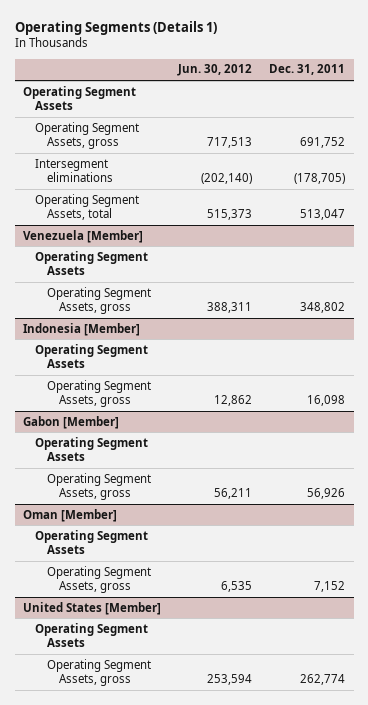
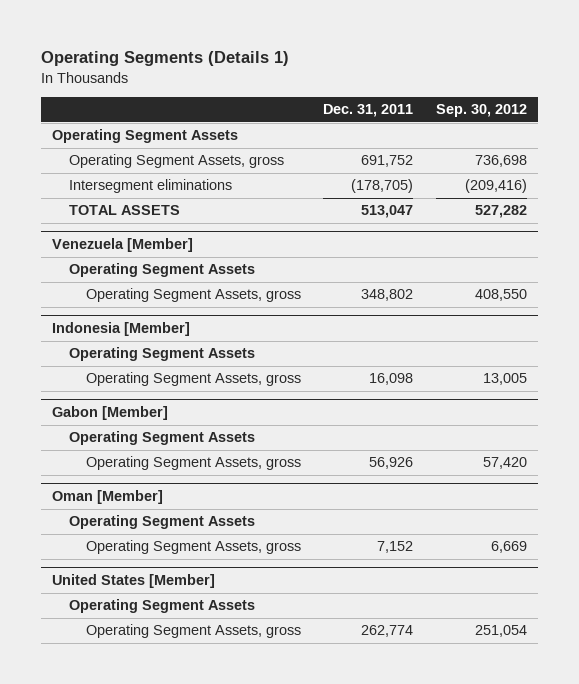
- | Jun. 30, 2012 | Dec. 31, 2011
+ | Dec. 31, 2011 | Sep. 30, 2012
- Operating Segment Assets, total | 515,373 | 513,047
+ TOTAL ASSETS | 513,047 | 527,282

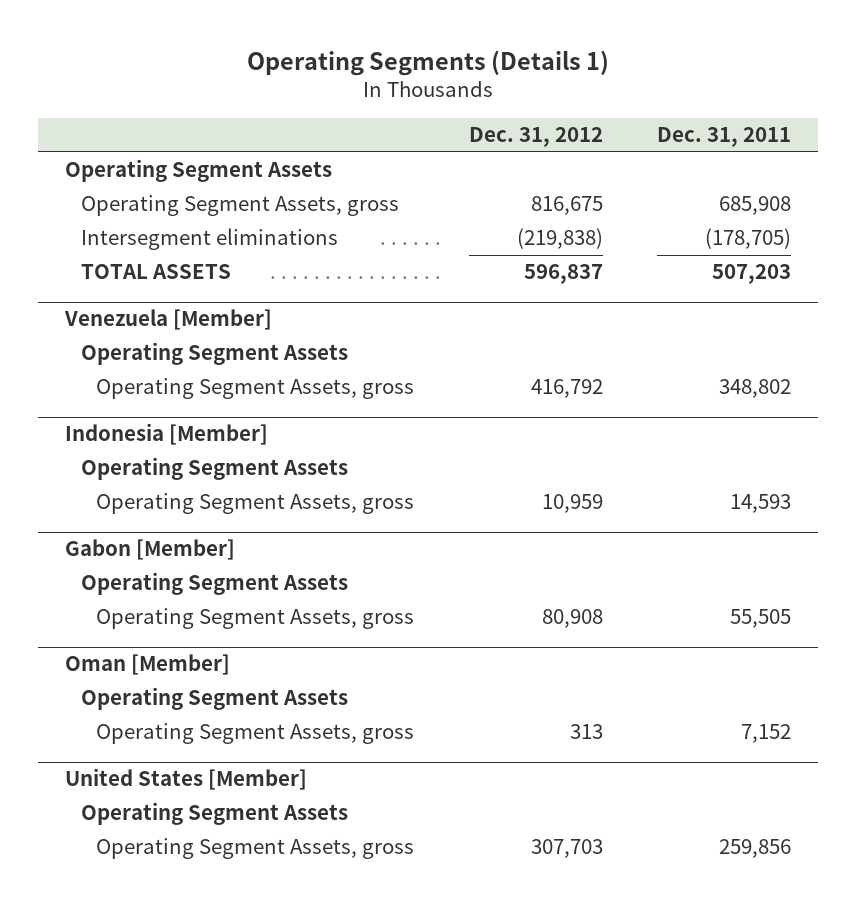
- | Dec. 31, 2011 | Sep. 30, 2012
+ | Dec. 31, 2012 | Dec. 31, 2011
- Operating Segment Assets, gross | 691,752 | 736,698
+ Operating Segment Assets, gross | 816,675 | 685,908
- TOTAL ASSETS | 513,047 | 527,282
+ TOTAL ASSETS | 596,837 | 507,203
@ Indonesia [Member]
- Operating Segment Assets, gross | 16,098 | 13,005
+ Operating Segment Assets, gross | 10,959 | 14,593
@ Gabon [Member]
- Operating Segment Assets, gross | 56,926 | 57,420
+ Operating Segment Assets, gross | 80,908 | 55,505
@ United States [Member]
- Operating Segment Assets, gross | 262,774 | 251,054
+ Operating Segment Assets, gross | 307,703 | 259,856

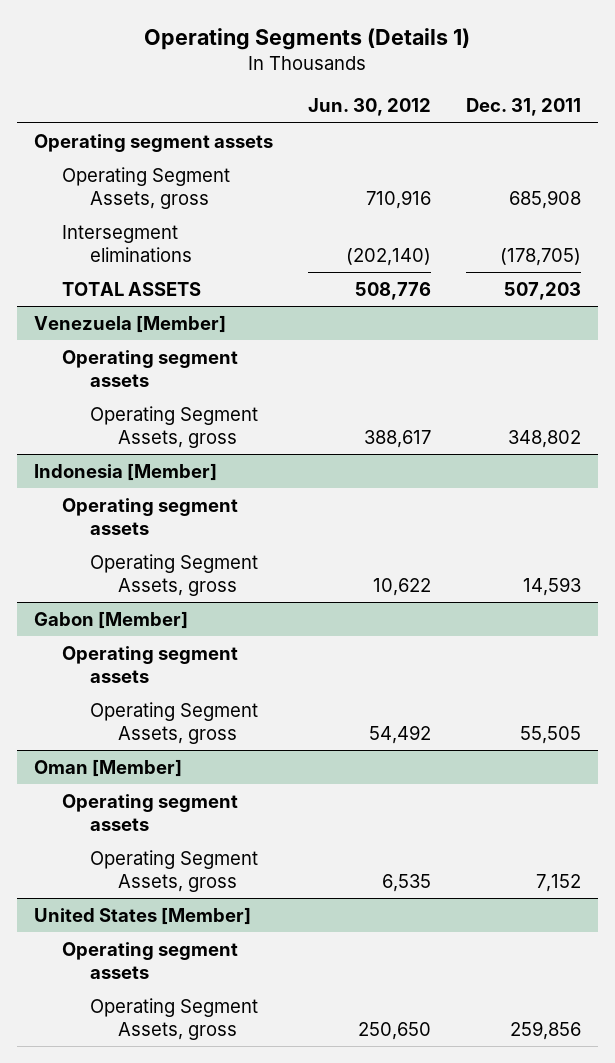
- | Dec. 31, 2012 | Dec. 31, 2011
+ | Jun. 30, 2012 | Dec. 31, 2011
- Operating Segment Assets
+ Operating segment assets
@ Venezuela [Member]
- Operating Segment Assets
+ Operating segment assets
@ Indonesia [Member]
- Operating Segment Assets
+ Operating segment assets
@ Gabon [Member]
- Operating Segment Assets
+ Operating segment assets
@ Oman [Member]
- Operating Segment Assets
+ Operating segment assets
@ United States [Member]
- Operating Segment Assets
+ Operating segment assets

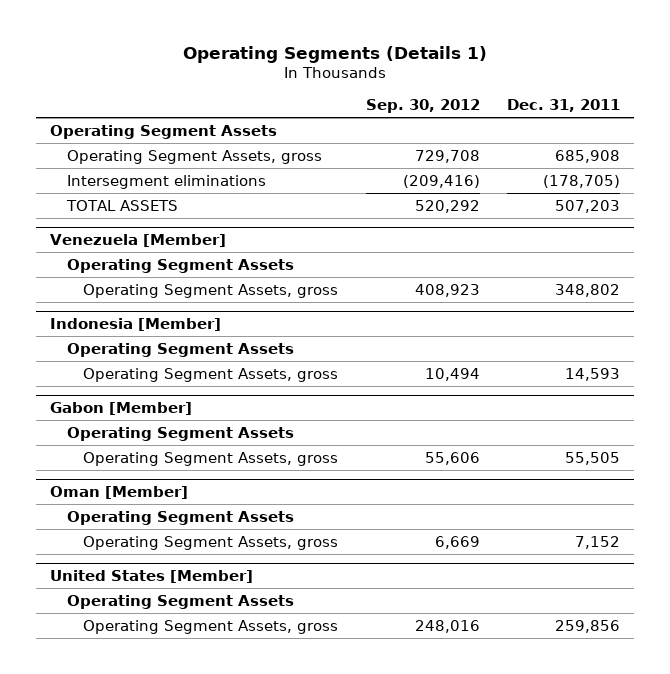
- | Jun. 30, 2012 | Dec. 31, 2011
+ | Sep. 30, 2012 | Dec. 31, 2011
- Operating segment assets
+ Operating Segment Assets
@ Venezuela [Member]
- Operating segment assets
+ Operating Segment Assets
@ Indonesia [Member]
- Operating segment assets
+ Operating Segment Assets
@ Gabon [Member]
- Operating segment assets
+ Operating Segment Assets
@ Oman [Member]
- Operating segment assets
+ Operating Segment Assets
@ United States [Member]
- Operating segment assets
+ Operating Segment Assets

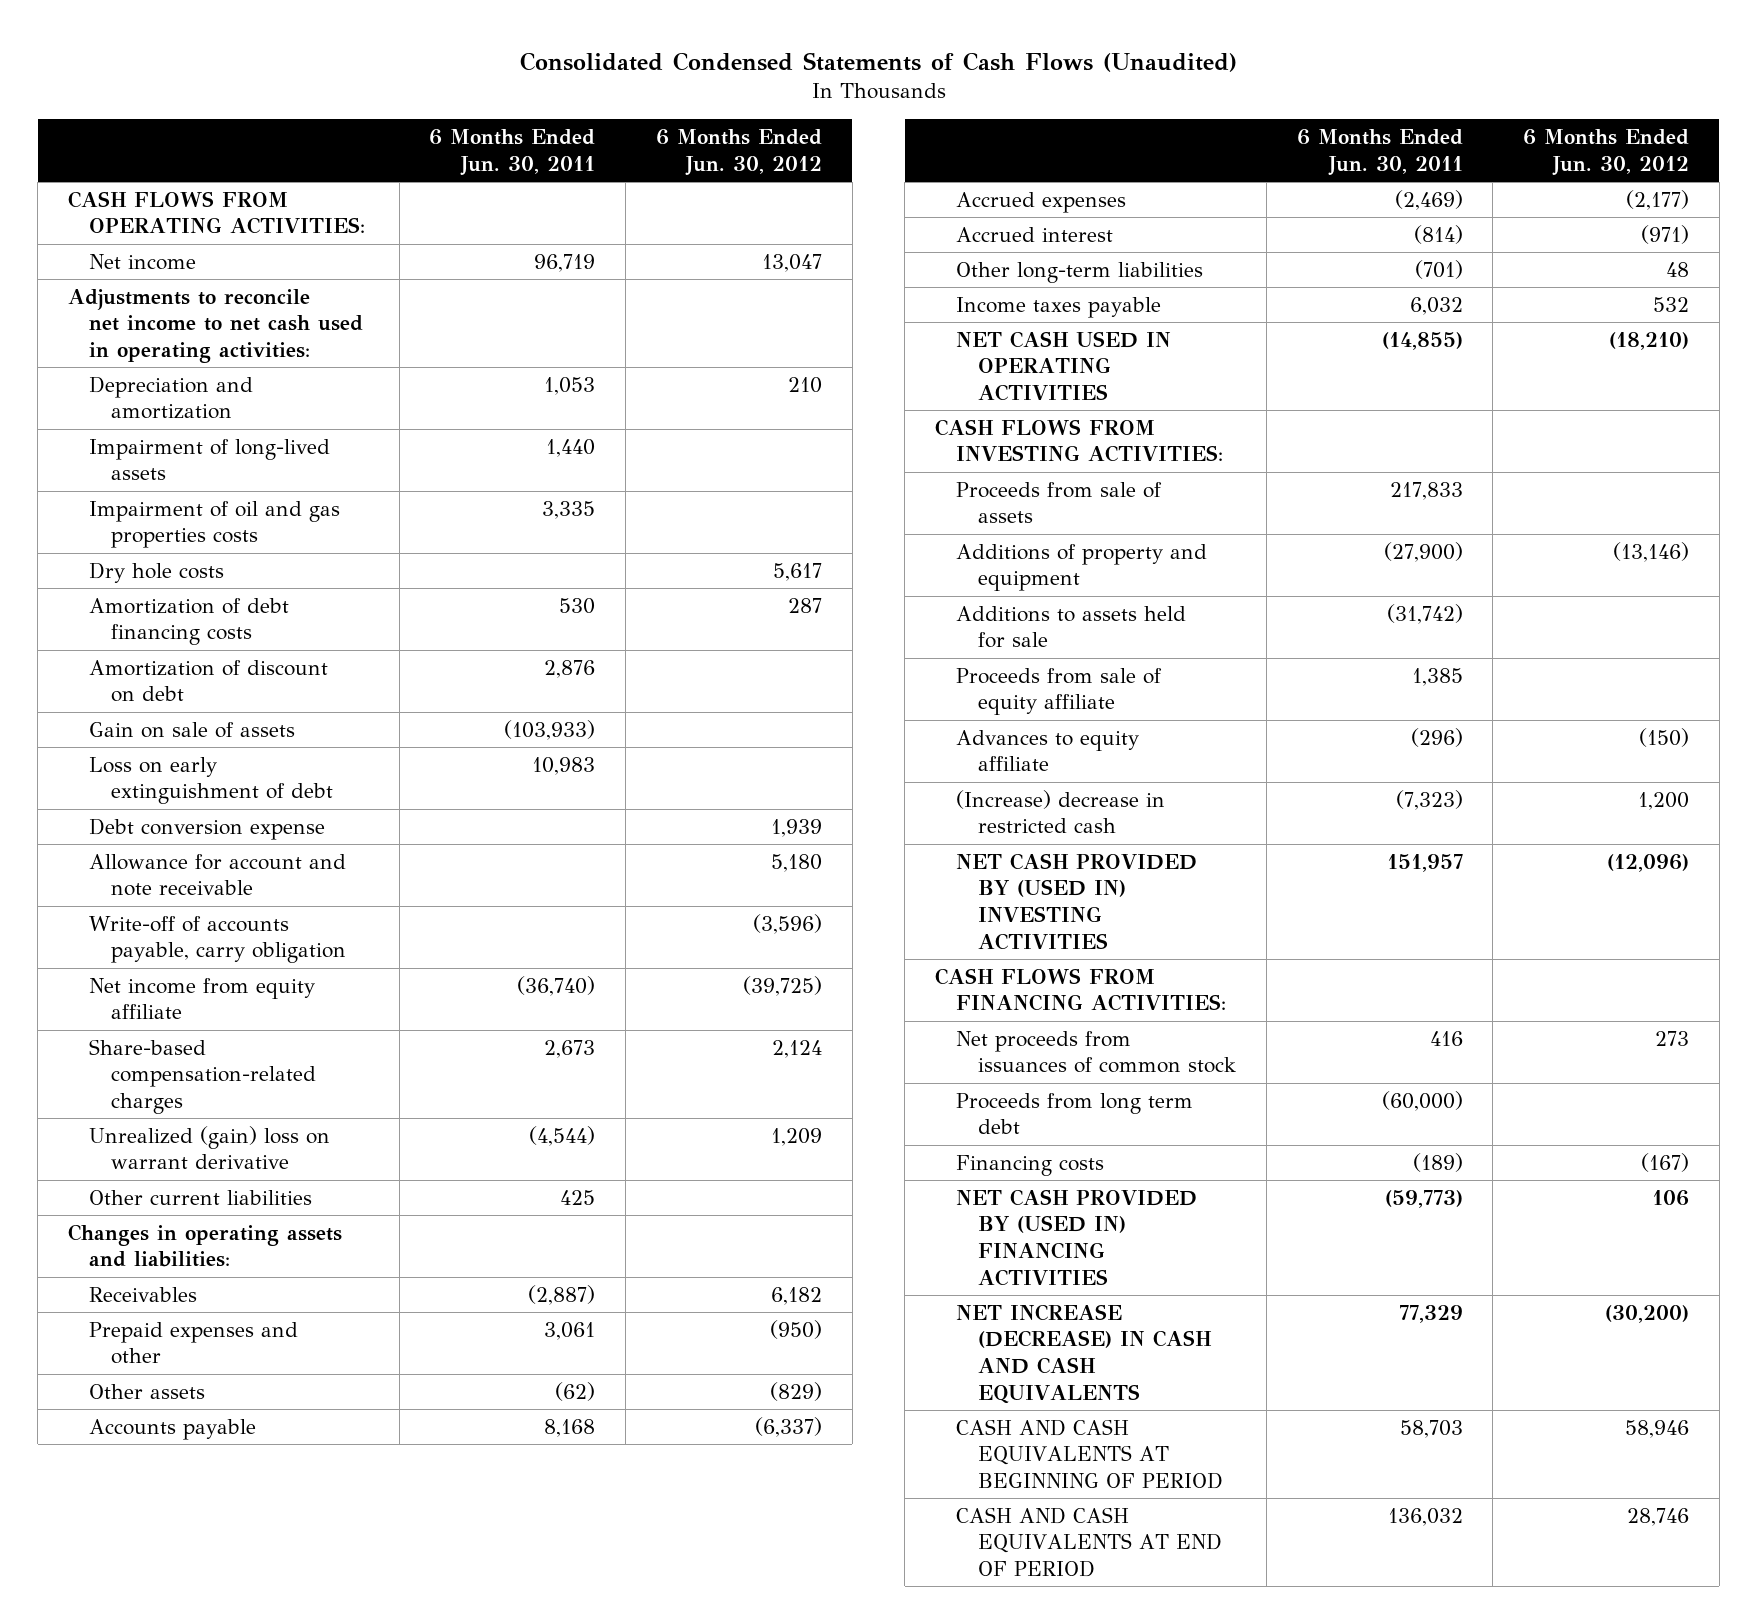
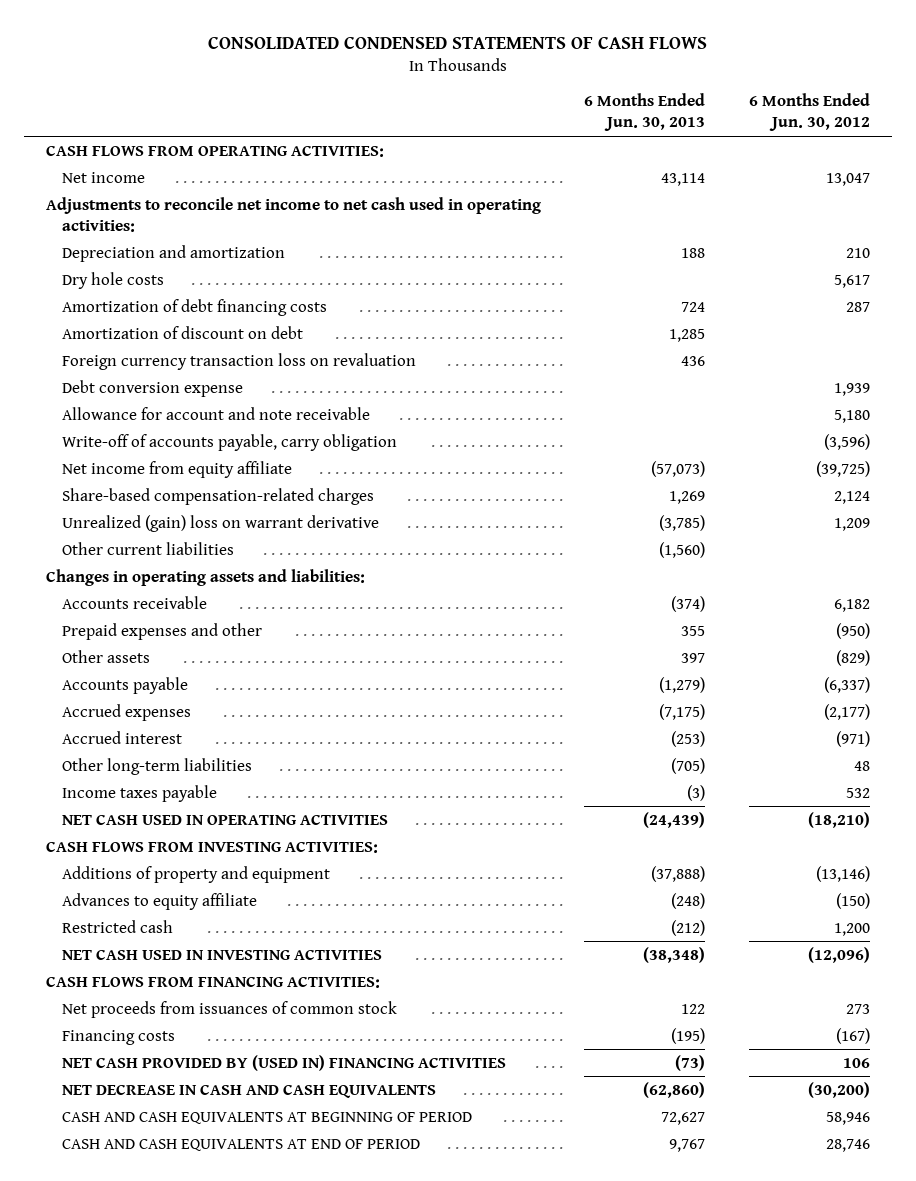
- Consolidated Condensed Statements of Cash Flows (Unaudited)
+ CONSOLIDATED CONDENSED STATEMENTS OF CASH FLOWS
- | 6 Months Ended Jun. 30, 2011 | 6 Months Ended Jun. 30, 2012
+ | 6 Months Ended Jun. 30, 2013 | 6 Months Ended Jun. 30, 2012
- Impairment of long-lived assets | 1,440 |
- Impairment of oil and gas properties costs | 3,335 |
- Gain on sale of assets | (103,933) |
- Loss on early extinguishment of debt | 10,983 |
+ Foreign currency transaction loss on revaluation | 436 |
- Receivables | (2,887) | 6,182
+ Accounts receivable | (374) | 6,182
- Proceeds from sale of assets | 217,833 |
- Additions to assets held for sale | (31,742) |
- Proceeds from sale of equity affiliate | 1,385 |
- (Increase) decrease in restricted cash | (7,323) | 1,200
- NET CASH PROVIDED BY (USED IN) INVESTING ACTIVITIES | 151,957 | (12,096)
+ Restricted cash | (212) | 1,200
+ NET CASH USED IN INVESTING ACTIVITIES | (38,348) | (12,096)
- Proceeds from long term debt | (60,000) |
- NET INCREASE (DECREASE) IN CASH AND CASH EQUIVALENTS | 77,329 | (30,200)
+ NET DECREASE IN CASH AND CASH EQUIVALENTS | (62,860) | (30,200)

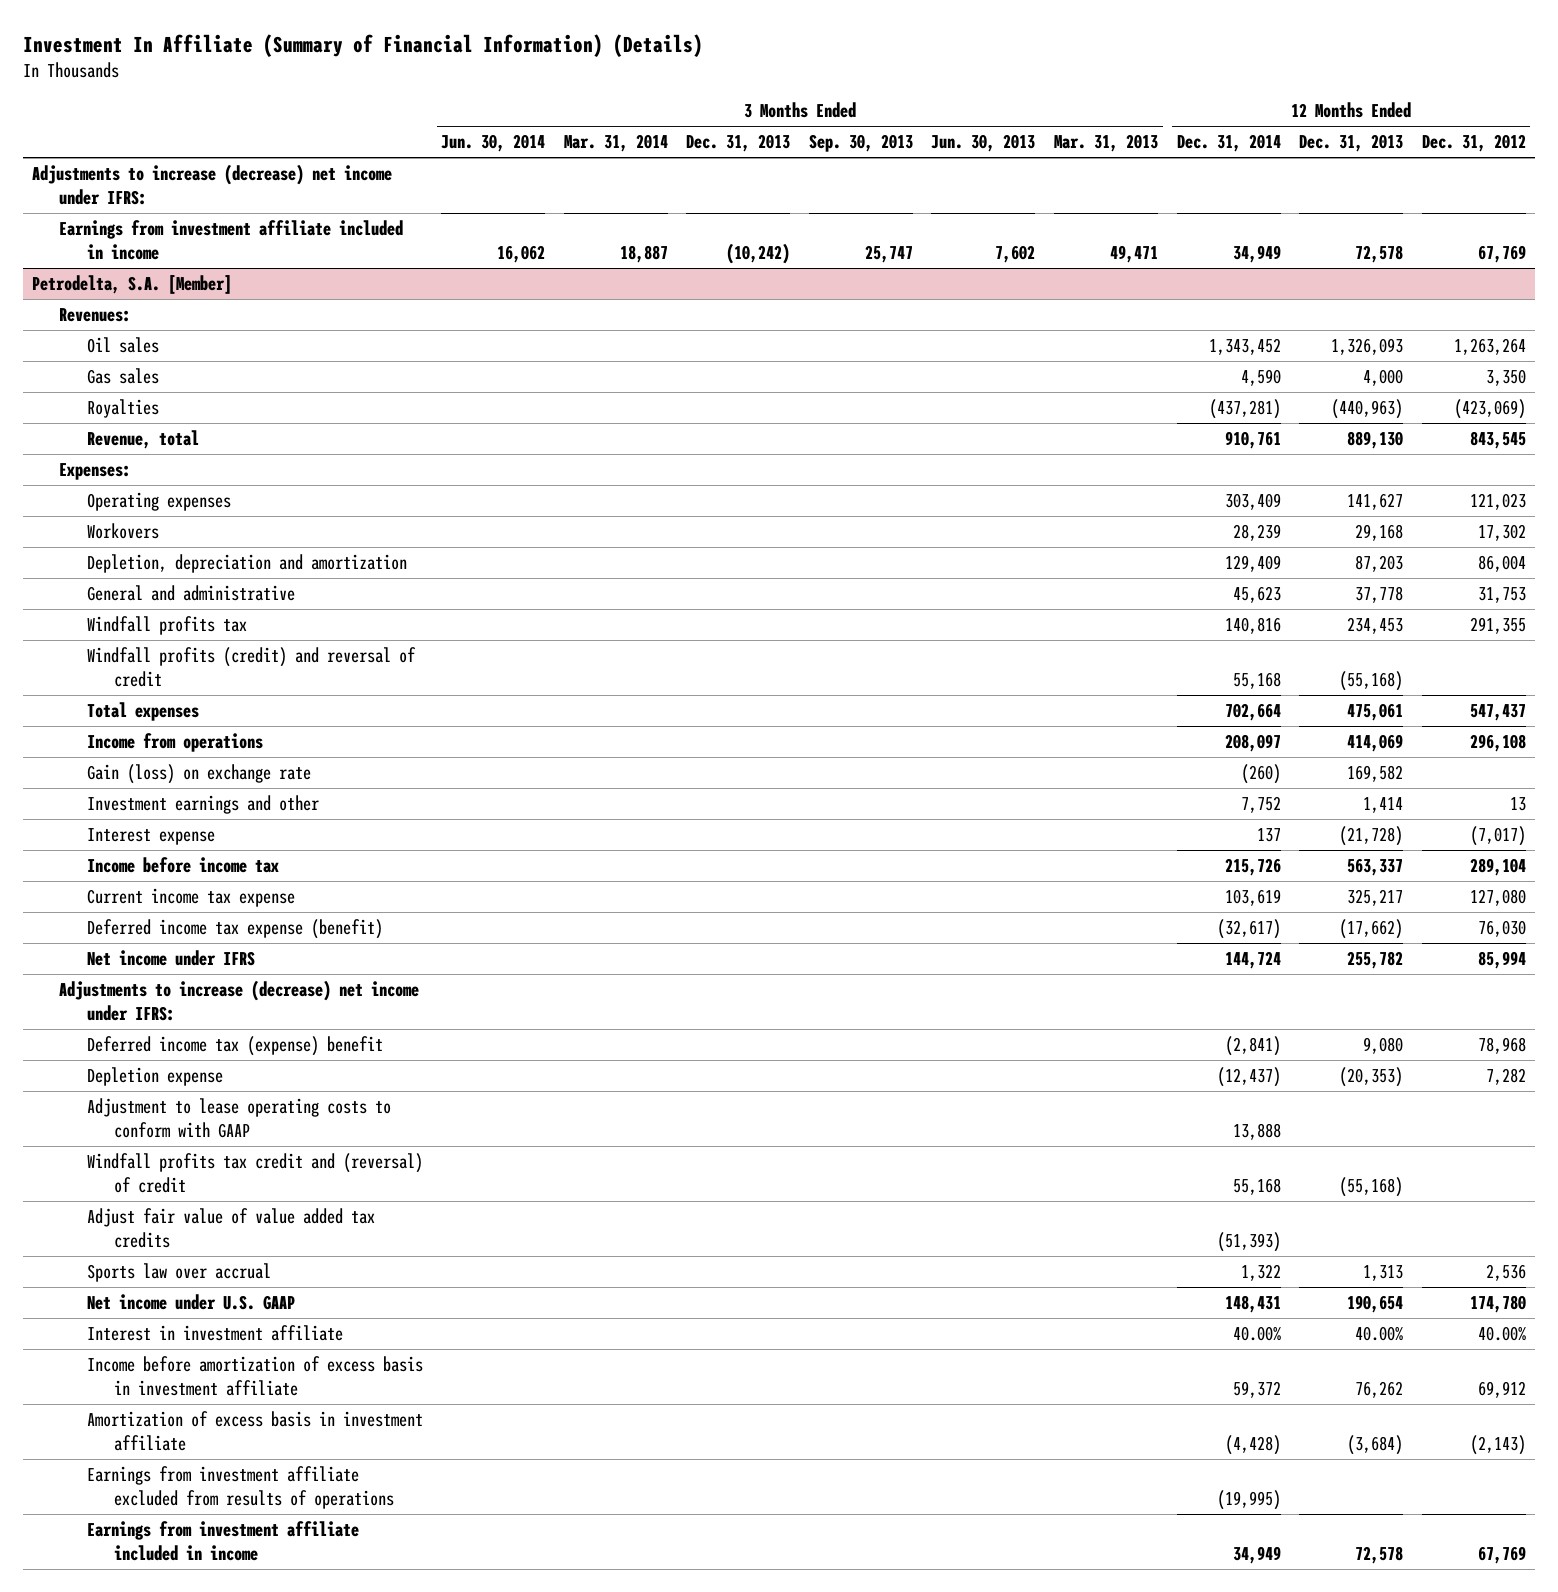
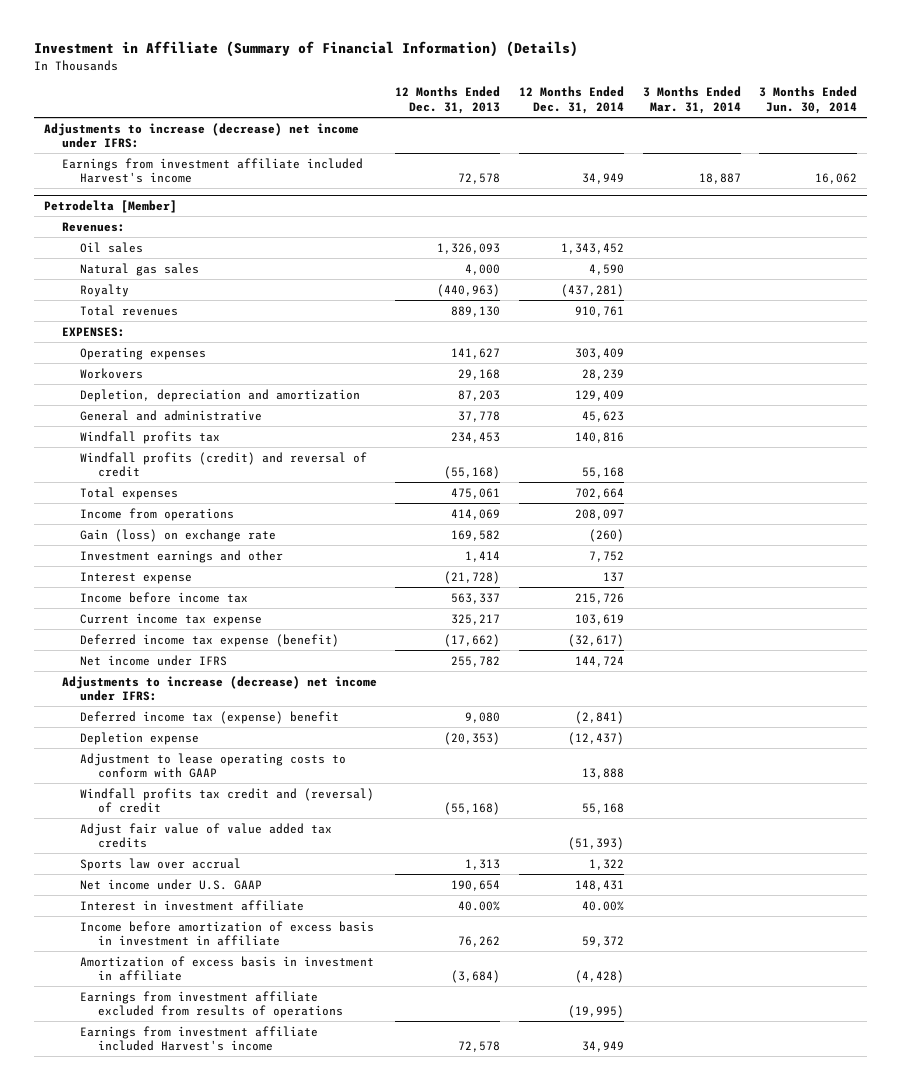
- Investment In Affiliate (Summary of Financial Information) (Details)
+ Investment in Affiliate (Summary of Financial Information) (Details)
- | 3 Months Ended Jun. 30, 2014 | 3 Months Ended Mar. 31, 2014 | 3 Months Ended Dec. 31, 2013 | 3 Months Ended Sep. 30, 2013 | 3 Months Ended Jun. 30, 2013 | 3 Months Ended Mar. 31, 2013 | 12 Months Ended Dec. 31, 2014 | 12 Months Ended Dec. 31, 2013 | 12 Months Ended Dec. 31, 2012
+ | 12 Months Ended Dec. 31, 2013 | 12 Months Ended Dec. 31, 2014 | 3 Months Ended Mar. 31, 2014 | 3 Months Ended Jun. 30, 2014
- Earnings from investment affiliate included in income | 16,062 | 18,887 | (10,242) | 25,747 | 7,602 | 49,471 | 34,949 | 72,578 | 67,769
- Petrodelta, S.A. [Member]
+ Earnings from investment affiliate included Harvest's income | 72,578 | 34,949 | 18,887 | 16,062
+ Petrodelta [Member]
- Gas sales | | | | | | | 4,590 | 4,000 | 3,350
- Royalties | | | | | | | (437,281) | (440,963) | (423,069)
- Revenue, total | | | | | | | 910,761 | 889,130 | 843,545
- Expenses:
+ Natural gas sales | 4,000 | 4,590 | |
+ Royalty | (440,963) | (437,281) | |
+ Total revenues | 889,130 | 910,761 | |
+ EXPENSES:
- Income before amortization of excess basis in investment affiliate | | | | | | | 59,372 | 76,262 | 69,912
- Amortization of excess basis in investment affiliate | | | | | | | (4,428) | (3,684) | (2,143)
+ Income before amortization of excess basis in investment in affiliate | 76,262 | 59,372 | |
+ Amortization of excess basis in investment in affiliate | (3,684) | (4,428) | |
- Earnings from investment affiliate included in income | | | | | | | 34,949 | 72,578 | 67,769
+ Earnings from investment affiliate included Harvest's income | 72,578 | 34,949 | |

